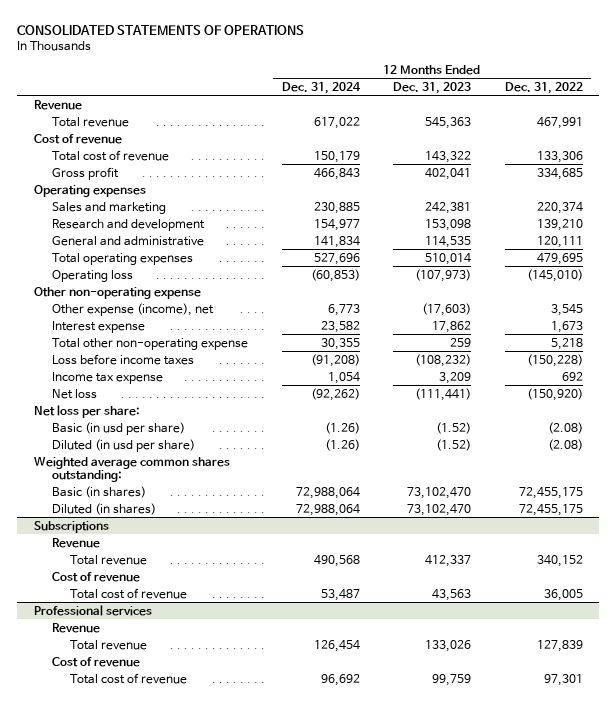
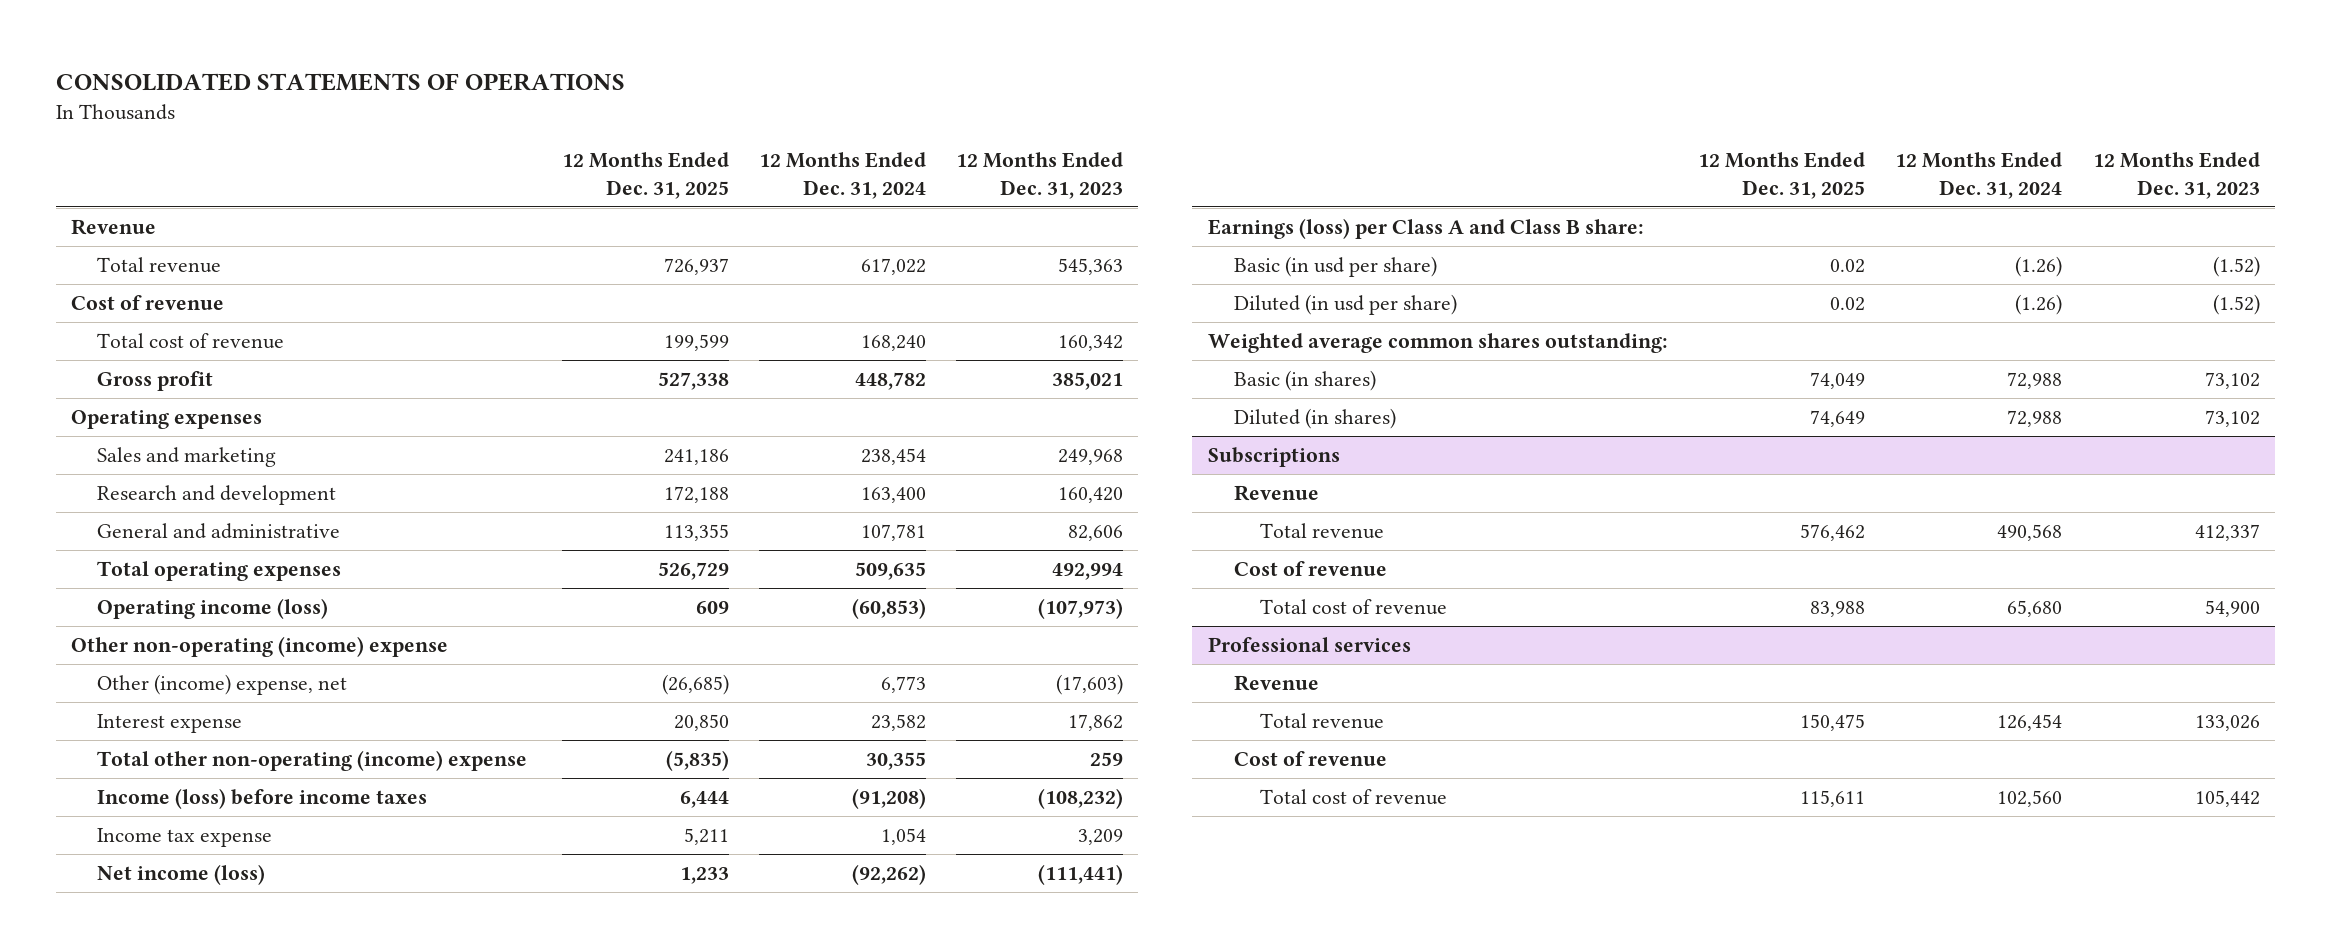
- | 12 Months Ended Dec. 31, 2024 | 12 Months Ended Dec. 31, 2023 | 12 Months Ended Dec. 31, 2022
+ | 12 Months Ended Dec. 31, 2025 | 12 Months Ended Dec. 31, 2024 | 12 Months Ended Dec. 31, 2023
- Total cost of revenue | 150,179 | 143,322 | 133,306
- Gross profit | 466,843 | 402,041 | 334,685
+ Total cost of revenue | 199,599 | 168,240 | 160,342
+ Gross profit | 527,338 | 448,782 | 385,021
- Sales and marketing | 230,885 | 242,381 | 220,374
- Research and development | 154,977 | 153,098 | 139,210
- General and administrative | 141,834 | 114,535 | 120,111
- Total operating expenses | 527,696 | 510,014 | 479,695
- Operating loss | (60,853) | (107,973) | (145,010)
- Other non-operating expense
- Other expense (income), net | 6,773 | (17,603) | 3,545
+ Sales and marketing | 241,186 | 238,454 | 249,968
+ Research and development | 172,188 | 163,400 | 160,420
+ General and administrative | 113,355 | 107,781 | 82,606
+ Total operating expenses | 526,729 | 509,635 | 492,994
+ Operating income (loss) | 609 | (60,853) | (107,973)
+ Other non-operating (income) expense
+ Other (income) expense, net | (26,685) | 6,773 | (17,603)
- Total other non-operating expense | 30,355 | 259 | 5,218
- Loss before income taxes | (91,208) | (108,232) | (150,228)
+ Total other non-operating (income) expense | (5,835) | 30,355 | 259
+ Income (loss) before income taxes | 6,444 | (91,208) | (108,232)
- Net loss | (92,262) | (111,441) | (150,920)
- Net loss per share:
+ Net income (loss) | 1,233 | (92,262) | (111,441)
+ Earnings (loss) per Class A and Class B share:
- Basic (in shares) | 72,988,064 | 73,102,470 | 72,455,175
- Diluted (in shares) | 72,988,064 | 73,102,470 | 72,455,175
+ Basic (in shares) | 74,049 | 72,988 | 73,102
+ Diluted (in shares) | 74,649 | 72,988 | 73,102
@ Subscriptions
- Total cost of revenue | 53,487 | 43,563 | 36,005
+ Total cost of revenue | 83,988 | 65,680 | 54,900
@ Professional services
- Total cost of revenue | 96,692 | 99,759 | 97,301
+ Total cost of revenue | 115,611 | 102,560 | 105,442

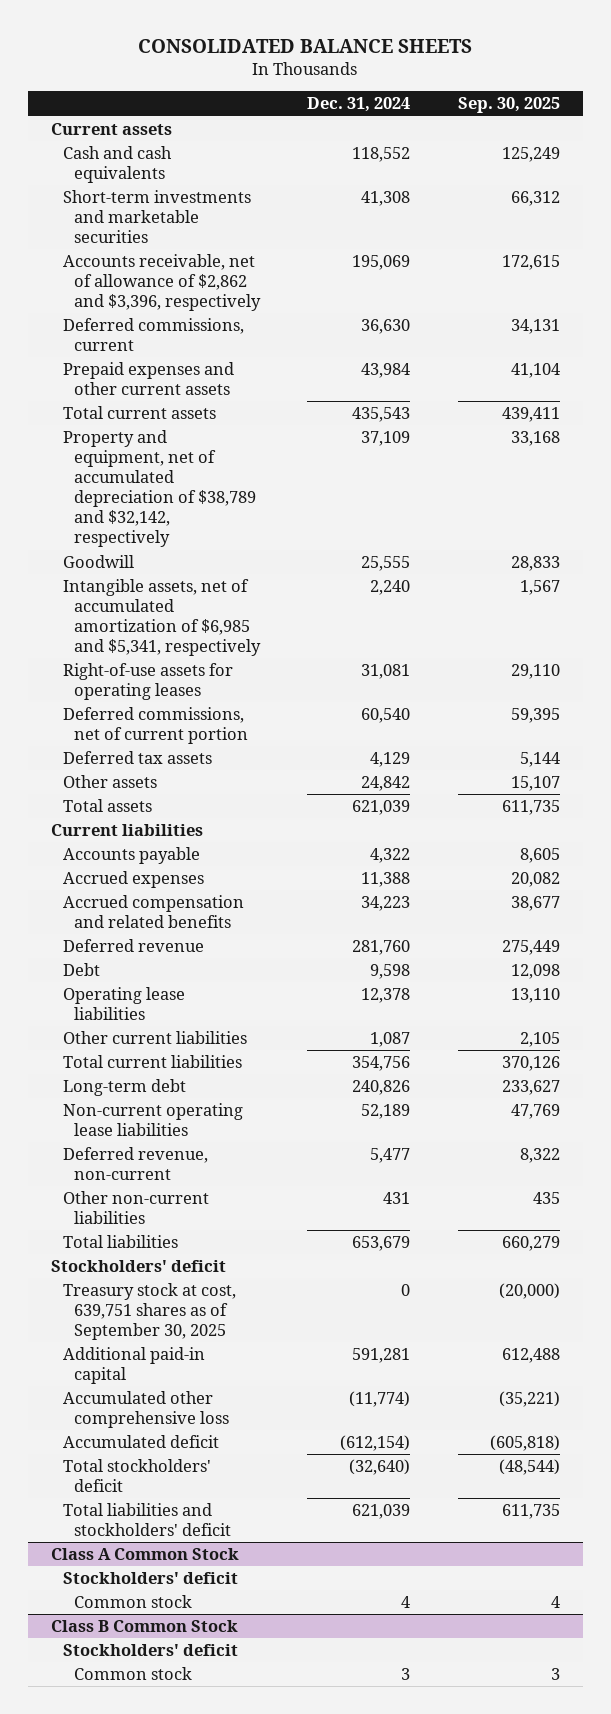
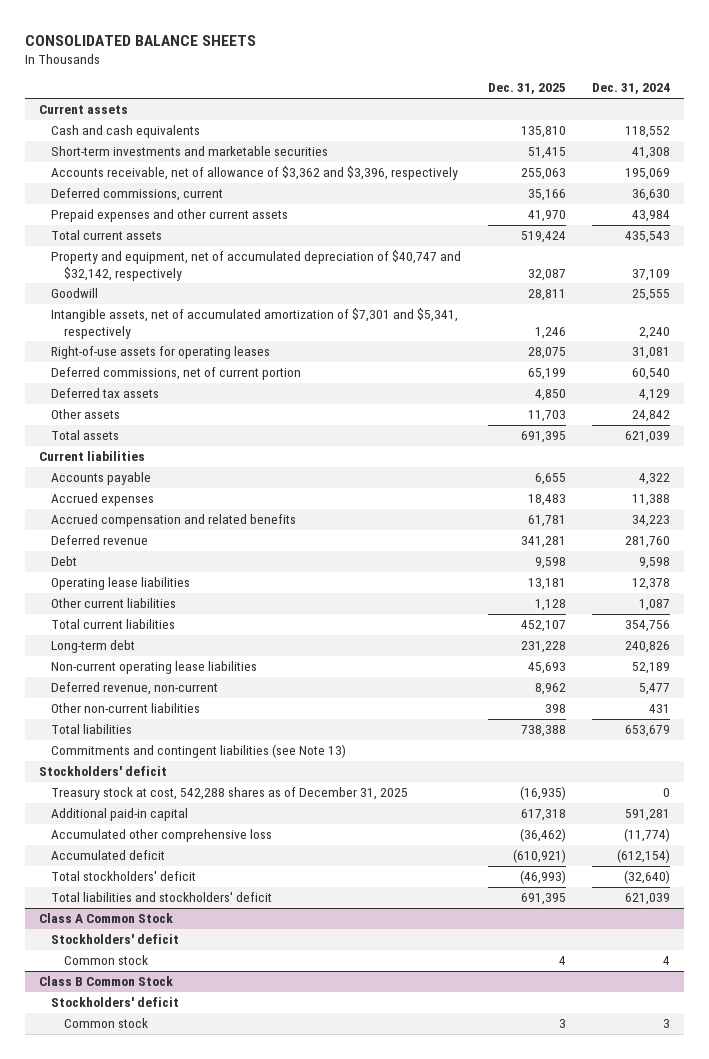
- | Dec. 31, 2024 | Sep. 30, 2025
+ | Dec. 31, 2025 | Dec. 31, 2024
- Accounts receivable, net of allowance of $2,862 and $3,396, respectively | 195,069 | 172,615
+ Accounts receivable, net of allowance of $3,362 and $3,396, respectively | 255,063 | 195,069
- Property and equipment, net of accumulated depreciation of $38,789 and $32,142, respectively | 37,109 | 33,168
+ Property and equipment, net of accumulated depreciation of $40,747 and $32,142, respectively | 32,087 | 37,109
- Intangible assets, net of accumulated amortization of $6,985 and $5,341, respectively | 2,240 | 1,567
+ Intangible assets, net of accumulated amortization of $7,301 and $5,341, respectively | 1,246 | 2,240
+ Commitments and contingent liabilities (see Note 13)
- Treasury stock at cost, 639,751 shares as of September 30, 2025 | 0 | (20,000)
+ Treasury stock at cost, 542,288 shares as of December 31, 2025 | (16,935) | 0

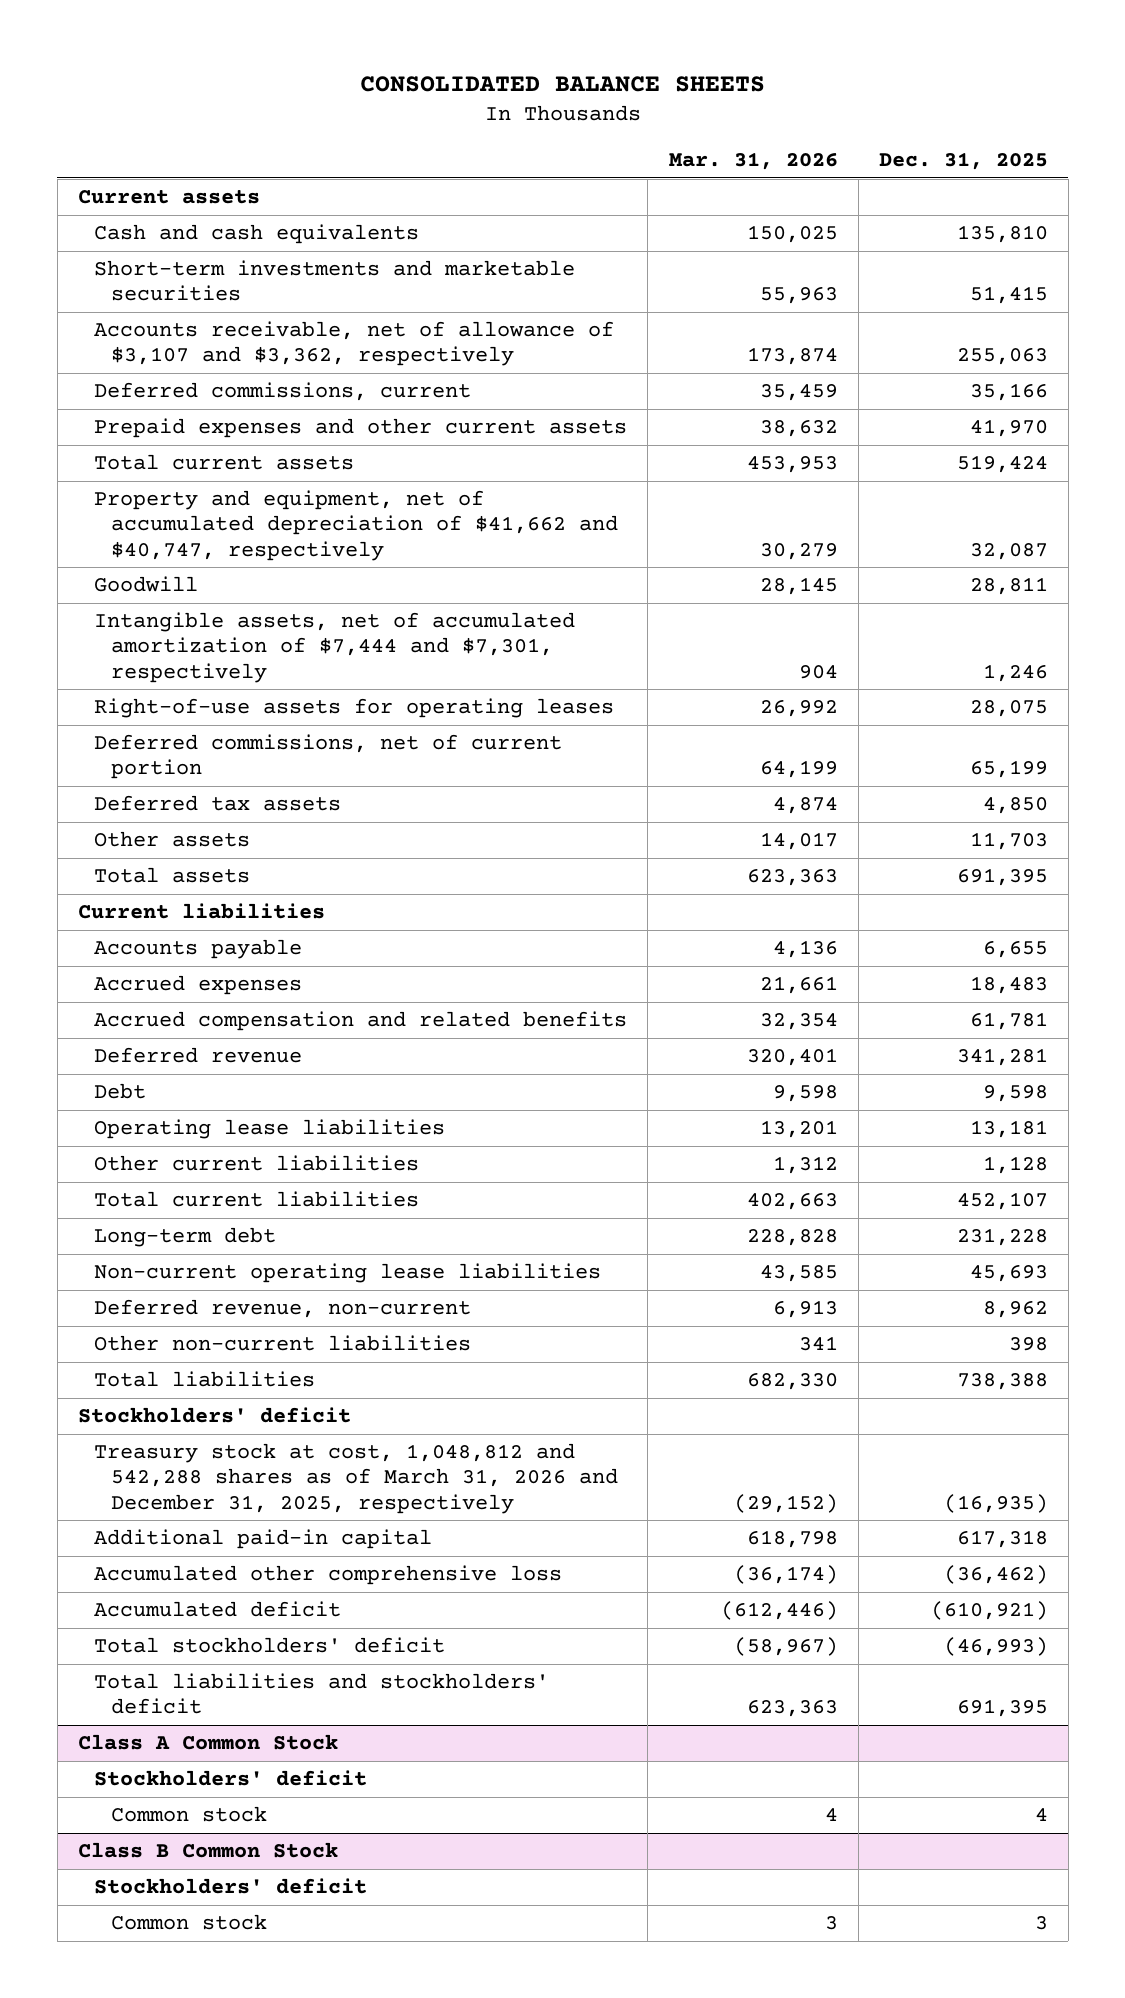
- | Dec. 31, 2025 | Dec. 31, 2024
+ | Mar. 31, 2026 | Dec. 31, 2025
- Accounts receivable, net of allowance of $3,362 and $3,396, respectively | 255,063 | 195,069
+ Accounts receivable, net of allowance of $3,107 and $3,362, respectively | 173,874 | 255,063
- Property and equipment, net of accumulated depreciation of $40,747 and $32,142, respectively | 32,087 | 37,109
+ Property and equipment, net of accumulated depreciation of $41,662 and $40,747, respectively | 30,279 | 32,087
- Intangible assets, net of accumulated amortization of $7,301 and $5,341, respectively | 1,246 | 2,240
+ Intangible assets, net of accumulated amortization of $7,444 and $7,301, respectively | 904 | 1,246
- Commitments and contingent liabilities (see Note 13)
- Treasury stock at cost, 542,288 shares as of December 31, 2025 | (16,935) | 0
+ Treasury stock at cost, 1,048,812 and 542,288 shares as of March 31, 2026 and December 31, 2025, respectively | (29,152) | (16,935)

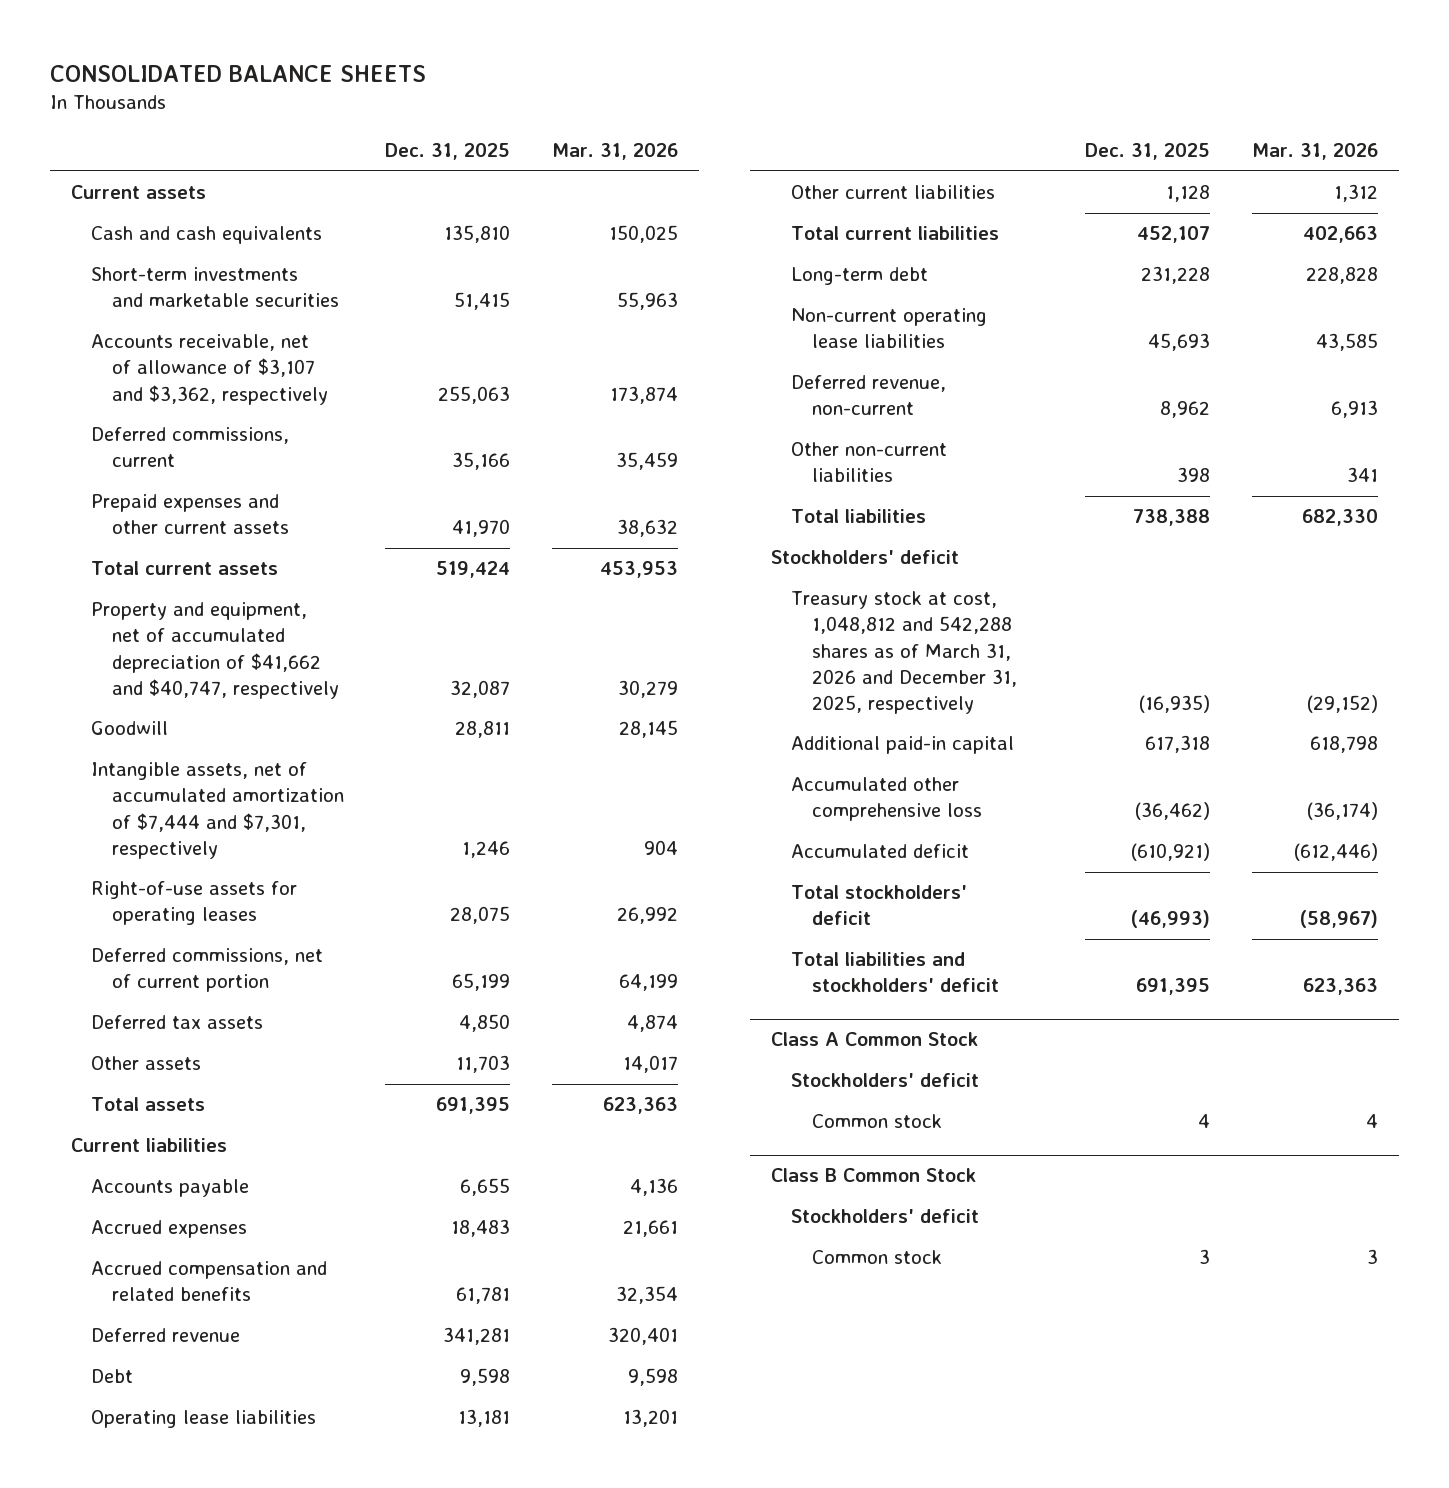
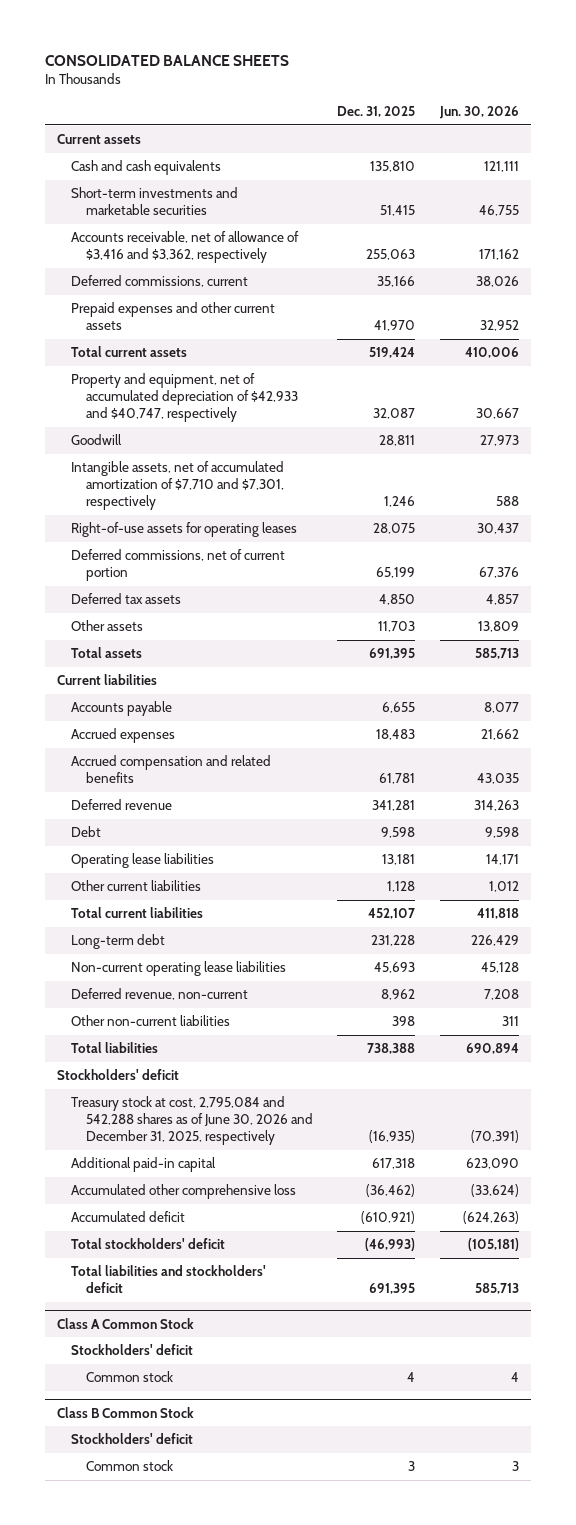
- | Dec. 31, 2025 | Mar. 31, 2026
+ | Dec. 31, 2025 | Jun. 30, 2026
- Accounts receivable, net of allowance of $3,107 and $3,362, respectively | 255,063 | 173,874
+ Accounts receivable, net of allowance of $3,416 and $3,362, respectively | 255,063 | 171,162
- Property and equipment, net of accumulated depreciation of $41,662 and $40,747, respectively | 32,087 | 30,279
+ Property and equipment, net of accumulated depreciation of $42,933 and $40,747, respectively | 32,087 | 30,667
- Intangible assets, net of accumulated amortization of $7,444 and $7,301, respectively | 1,246 | 904
+ Intangible assets, net of accumulated amortization of $7,710 and $7,301, respectively | 1,246 | 588
- Treasury stock at cost, 1,048,812 and 542,288 shares as of March 31, 2026 and December 31, 2025, respectively | (16,935) | (29,152)
+ Treasury stock at cost, 2,795,084 and 542,288 shares as of June 30, 2026 and December 31, 2025, respectively | (16,935) | (70,391)

